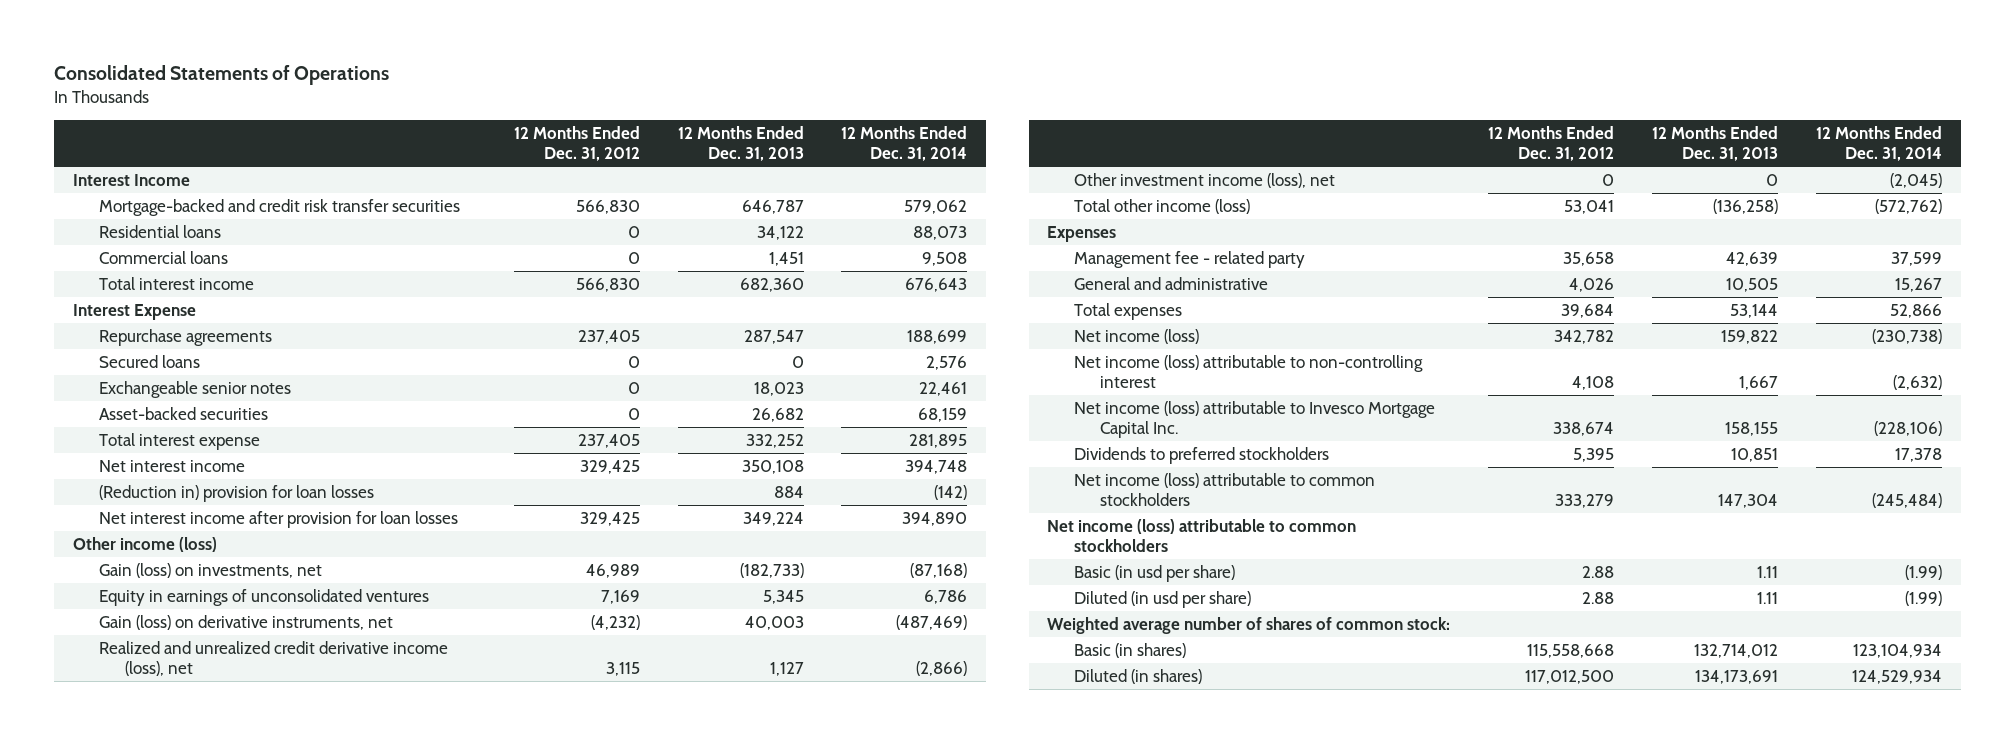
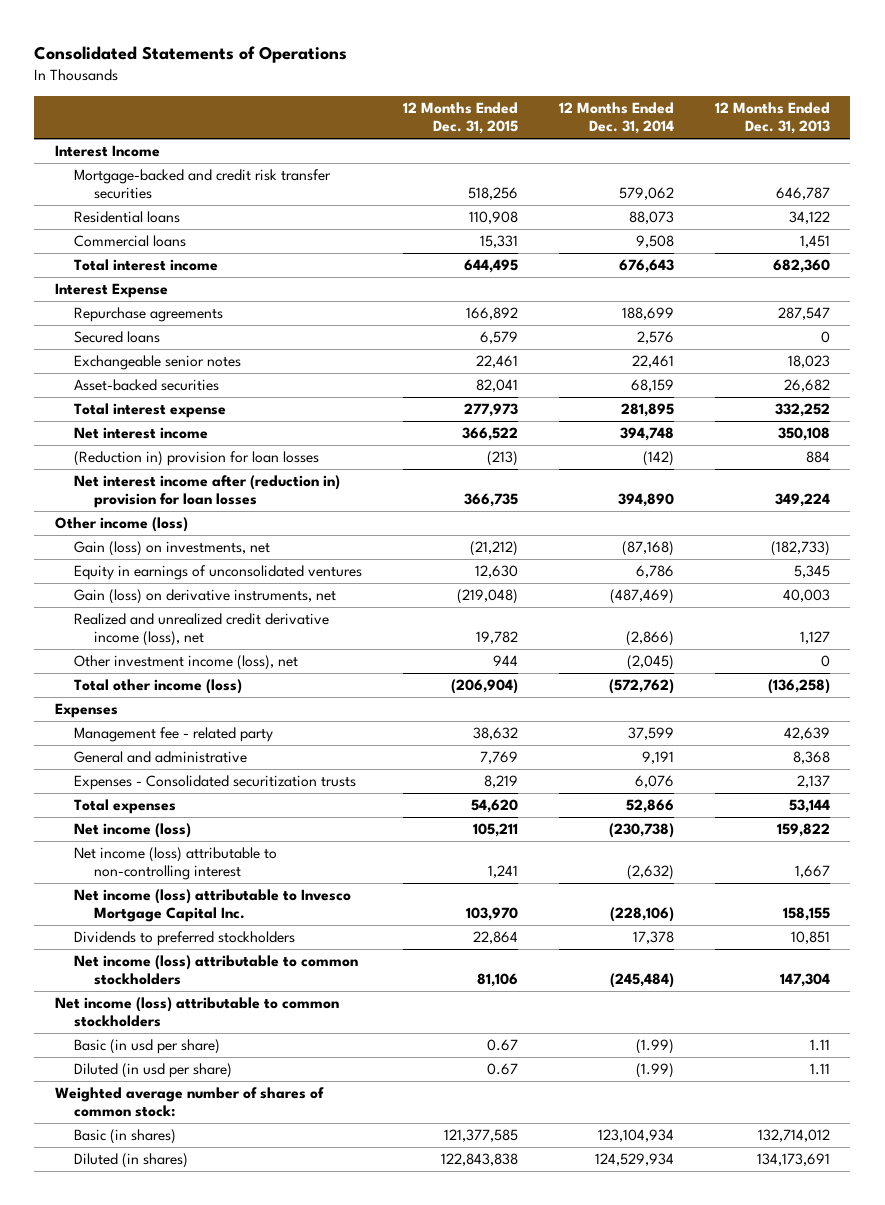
- | 12 Months Ended Dec. 31, 2012 | 12 Months Ended Dec. 31, 2013 | 12 Months Ended Dec. 31, 2014
+ | 12 Months Ended Dec. 31, 2015 | 12 Months Ended Dec. 31, 2014 | 12 Months Ended Dec. 31, 2013
- Net interest income after provision for loan losses | 329,425 | 349,224 | 394,890
+ Net interest income after (reduction in) provision for loan losses | 366,735 | 394,890 | 349,224
- General and administrative | 4,026 | 10,505 | 15,267
+ General and administrative | 7,769 | 9,191 | 8,368
+ Expenses - Consolidated securitization trusts | 8,219 | 6,076 | 2,137

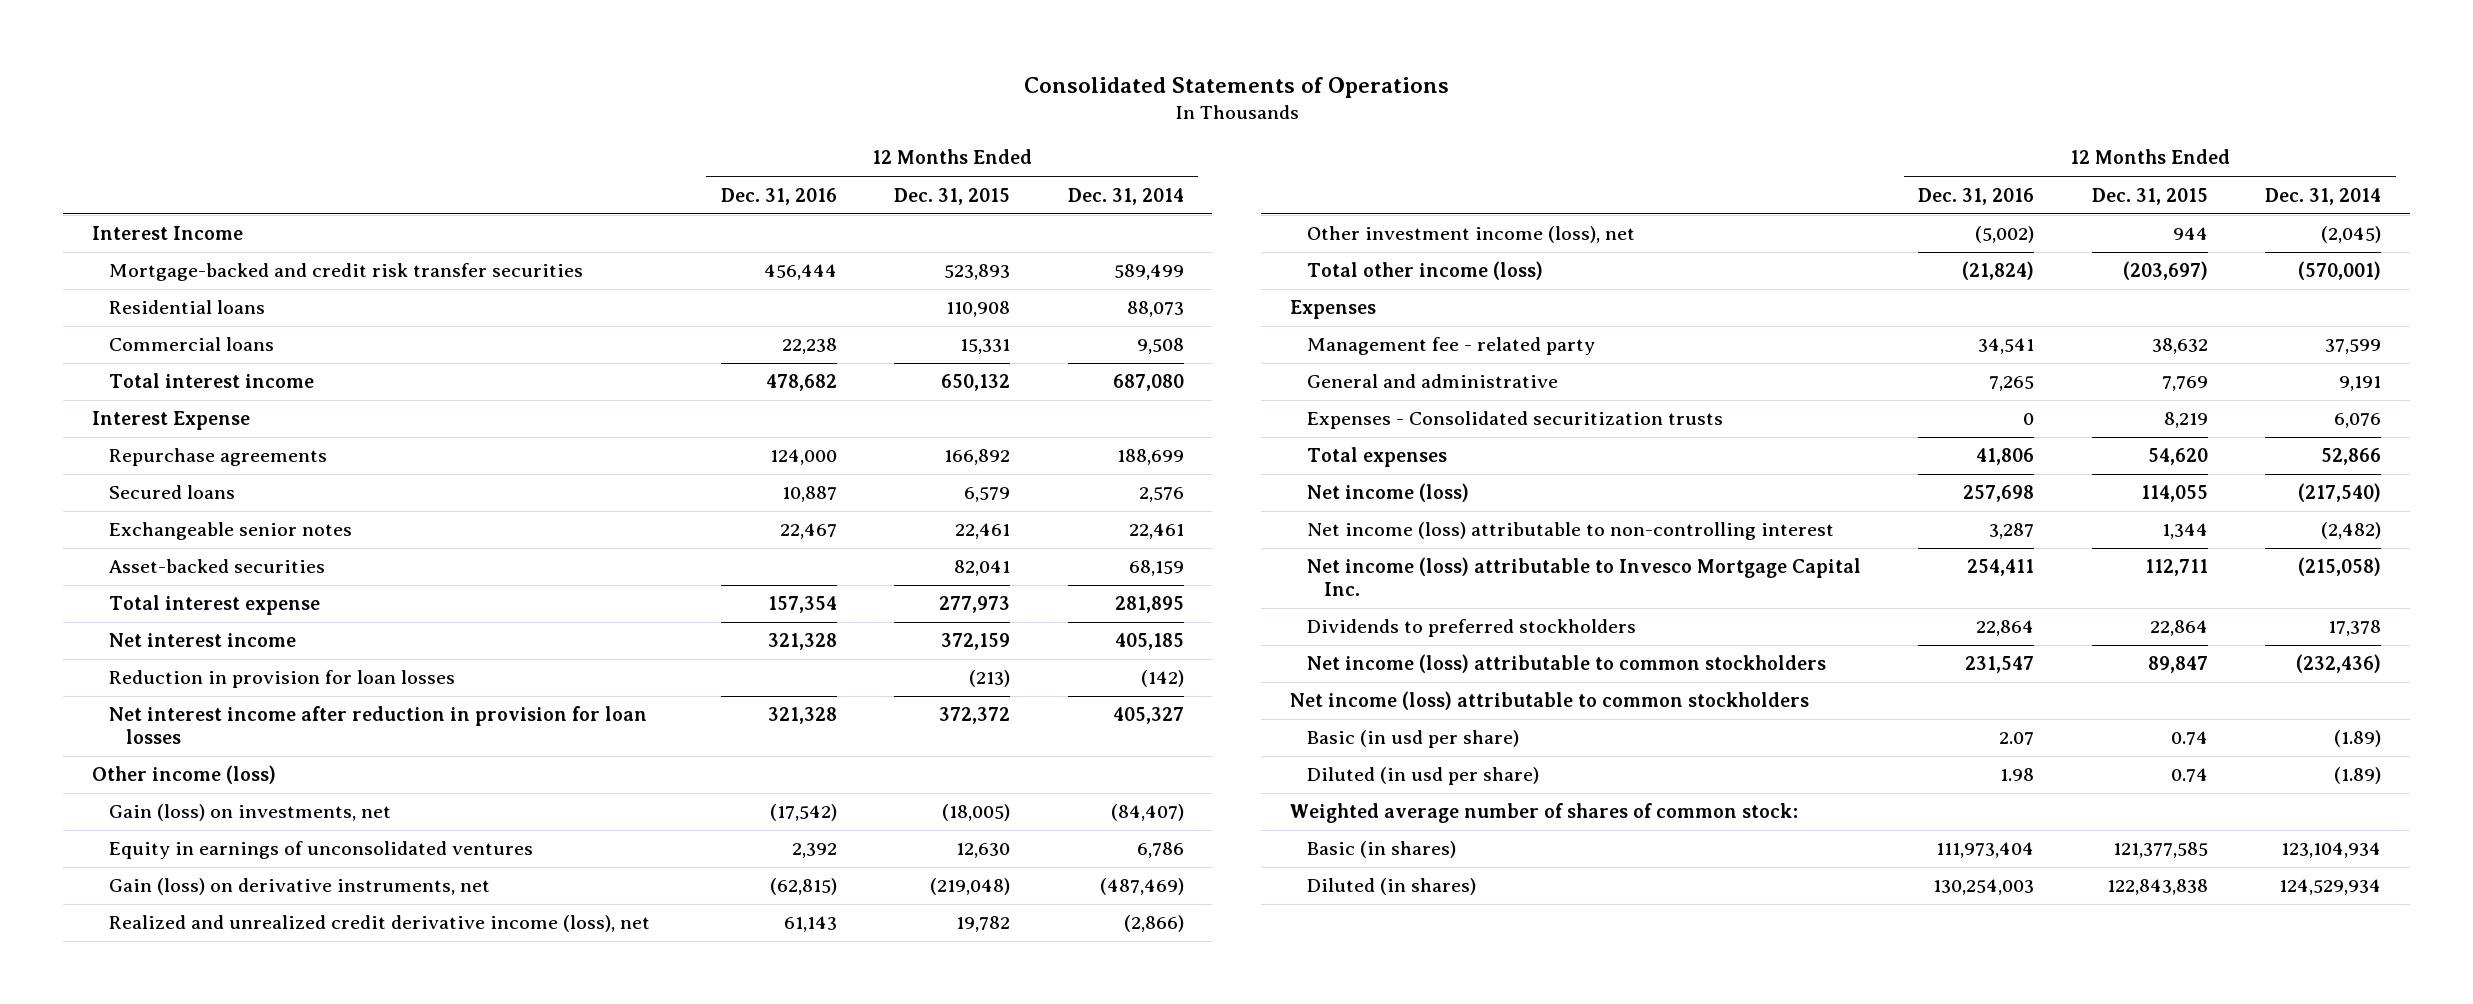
- | 12 Months Ended Dec. 31, 2015 | 12 Months Ended Dec. 31, 2014 | 12 Months Ended Dec. 31, 2013
+ | 12 Months Ended Dec. 31, 2016 | 12 Months Ended Dec. 31, 2015 | 12 Months Ended Dec. 31, 2014
- Mortgage-backed and credit risk transfer securities | 518,256 | 579,062 | 646,787
+ Mortgage-backed and credit risk transfer securities | 456,444 | 523,893 | 589,499
- Total interest income | 644,495 | 676,643 | 682,360
+ Total interest income | 478,682 | 650,132 | 687,080
- Net interest income | 366,522 | 394,748 | 350,108
- (Reduction in) provision for loan losses | (213) | (142) | 884
- Net interest income after (reduction in) provision for loan losses | 366,735 | 394,890 | 349,224
+ Net interest income | 321,328 | 372,159 | 405,185
+ Reduction in provision for loan losses | | (213) | (142)
+ Net interest income after reduction in provision for loan losses | 321,328 | 372,372 | 405,327
- Gain (loss) on investments, net | (21,212) | (87,168) | (182,733)
+ Gain (loss) on investments, net | (17,542) | (18,005) | (84,407)
- Total other income (loss) | (206,904) | (572,762) | (136,258)
+ Total other income (loss) | (21,824) | (203,697) | (570,001)
- Net income (loss) | 105,211 | (230,738) | 159,822
- Net income (loss) attributable to non-controlling interest | 1,241 | (2,632) | 1,667
- Net income (loss) attributable to Invesco Mortgage Capital Inc. | 103,970 | (228,106) | 158,155
+ Net income (loss) | 257,698 | 114,055 | (217,540)
+ Net income (loss) attributable to non-controlling interest | 3,287 | 1,344 | (2,482)
+ Net income (loss) attributable to Invesco Mortgage Capital Inc. | 254,411 | 112,711 | (215,058)
- Net income (loss) attributable to common stockholders | 81,106 | (245,484) | 147,304
+ Net income (loss) attributable to common stockholders | 231,547 | 89,847 | (232,436)
- Basic (in usd per share) | 0.67 | (1.99) | 1.11
- Diluted (in usd per share) | 0.67 | (1.99) | 1.11
+ Basic (in usd per share) | 2.07 | 0.74 | (1.89)
+ Diluted (in usd per share) | 1.98 | 0.74 | (1.89)

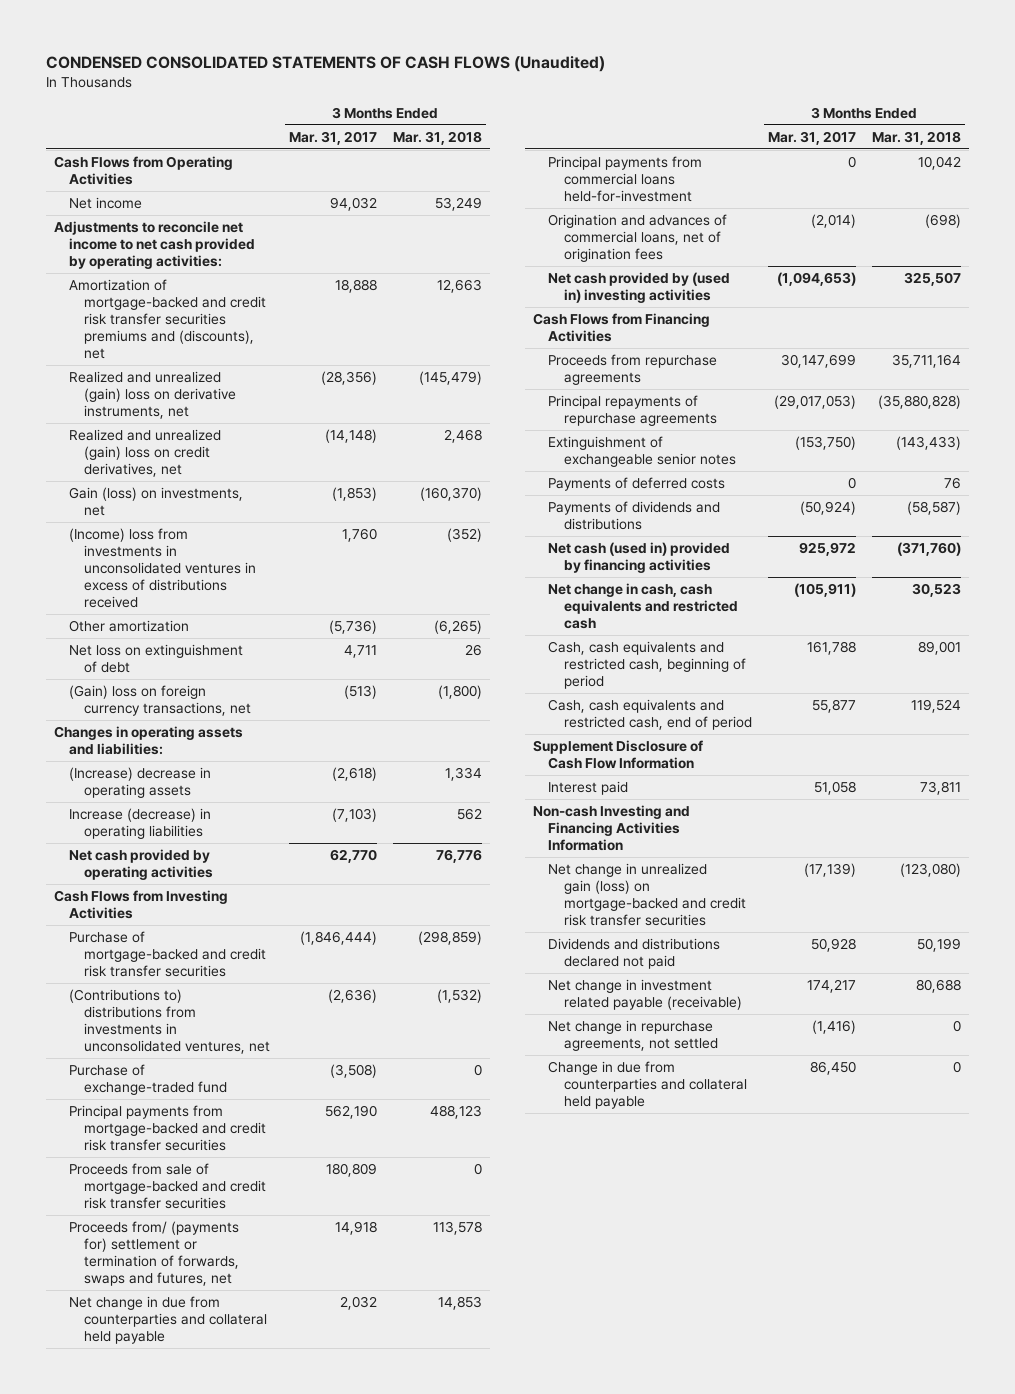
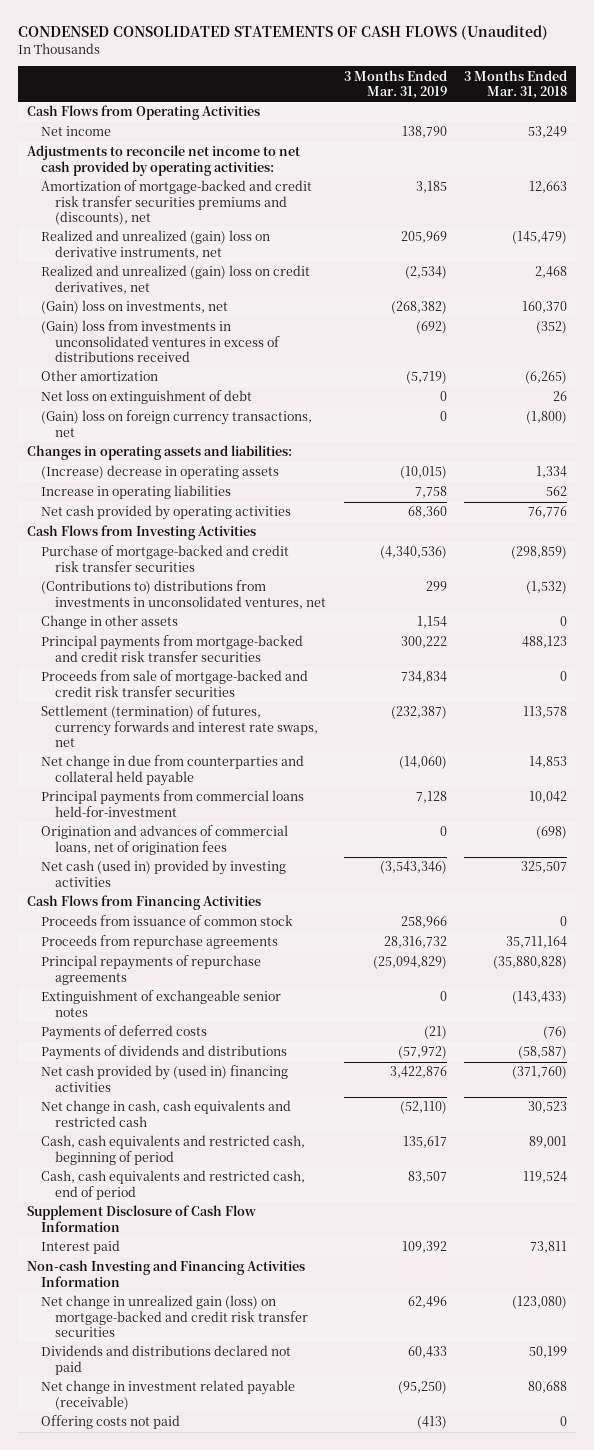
- | 3 Months Ended Mar. 31, 2017 | 3 Months Ended Mar. 31, 2018
+ | 3 Months Ended Mar. 31, 2019 | 3 Months Ended Mar. 31, 2018
- Gain (loss) on investments, net | (1,853) | (160,370)
- (Income) loss from investments in unconsolidated ventures in excess of distributions received | 1,760 | (352)
+ (Gain) loss on investments, net | (268,382) | 160,370
+ (Gain) loss from investments in unconsolidated ventures in excess of distributions received | (692) | (352)
- Increase (decrease) in operating liabilities | (7,103) | 562
+ Increase in operating liabilities | 7,758 | 562
- Purchase of exchange-traded fund | (3,508) | 0
+ Change in other assets | 1,154 | 0
- Proceeds from/ (payments for) settlement or termination of forwards, swaps and futures, net | 14,918 | 113,578
+ Settlement (termination) of futures, currency forwards and interest rate swaps, net | (232,387) | 113,578
- Net cash provided by (used in) investing activities | (1,094,653) | 325,507
+ Net cash (used in) provided by investing activities | (3,543,346) | 325,507
+ Proceeds from issuance of common stock | 258,966 | 0
- Payments of deferred costs | 0 | 76
+ Payments of deferred costs | (21) | (76)
- Net cash (used in) provided by financing activities | 925,972 | (371,760)
+ Net cash provided by (used in) financing activities | 3,422,876 | (371,760)
- Net change in repurchase agreements, not settled | (1,416) | 0
- Change in due from counterparties and collateral held payable | 86,450 | 0
+ Offering costs not paid | (413) | 0

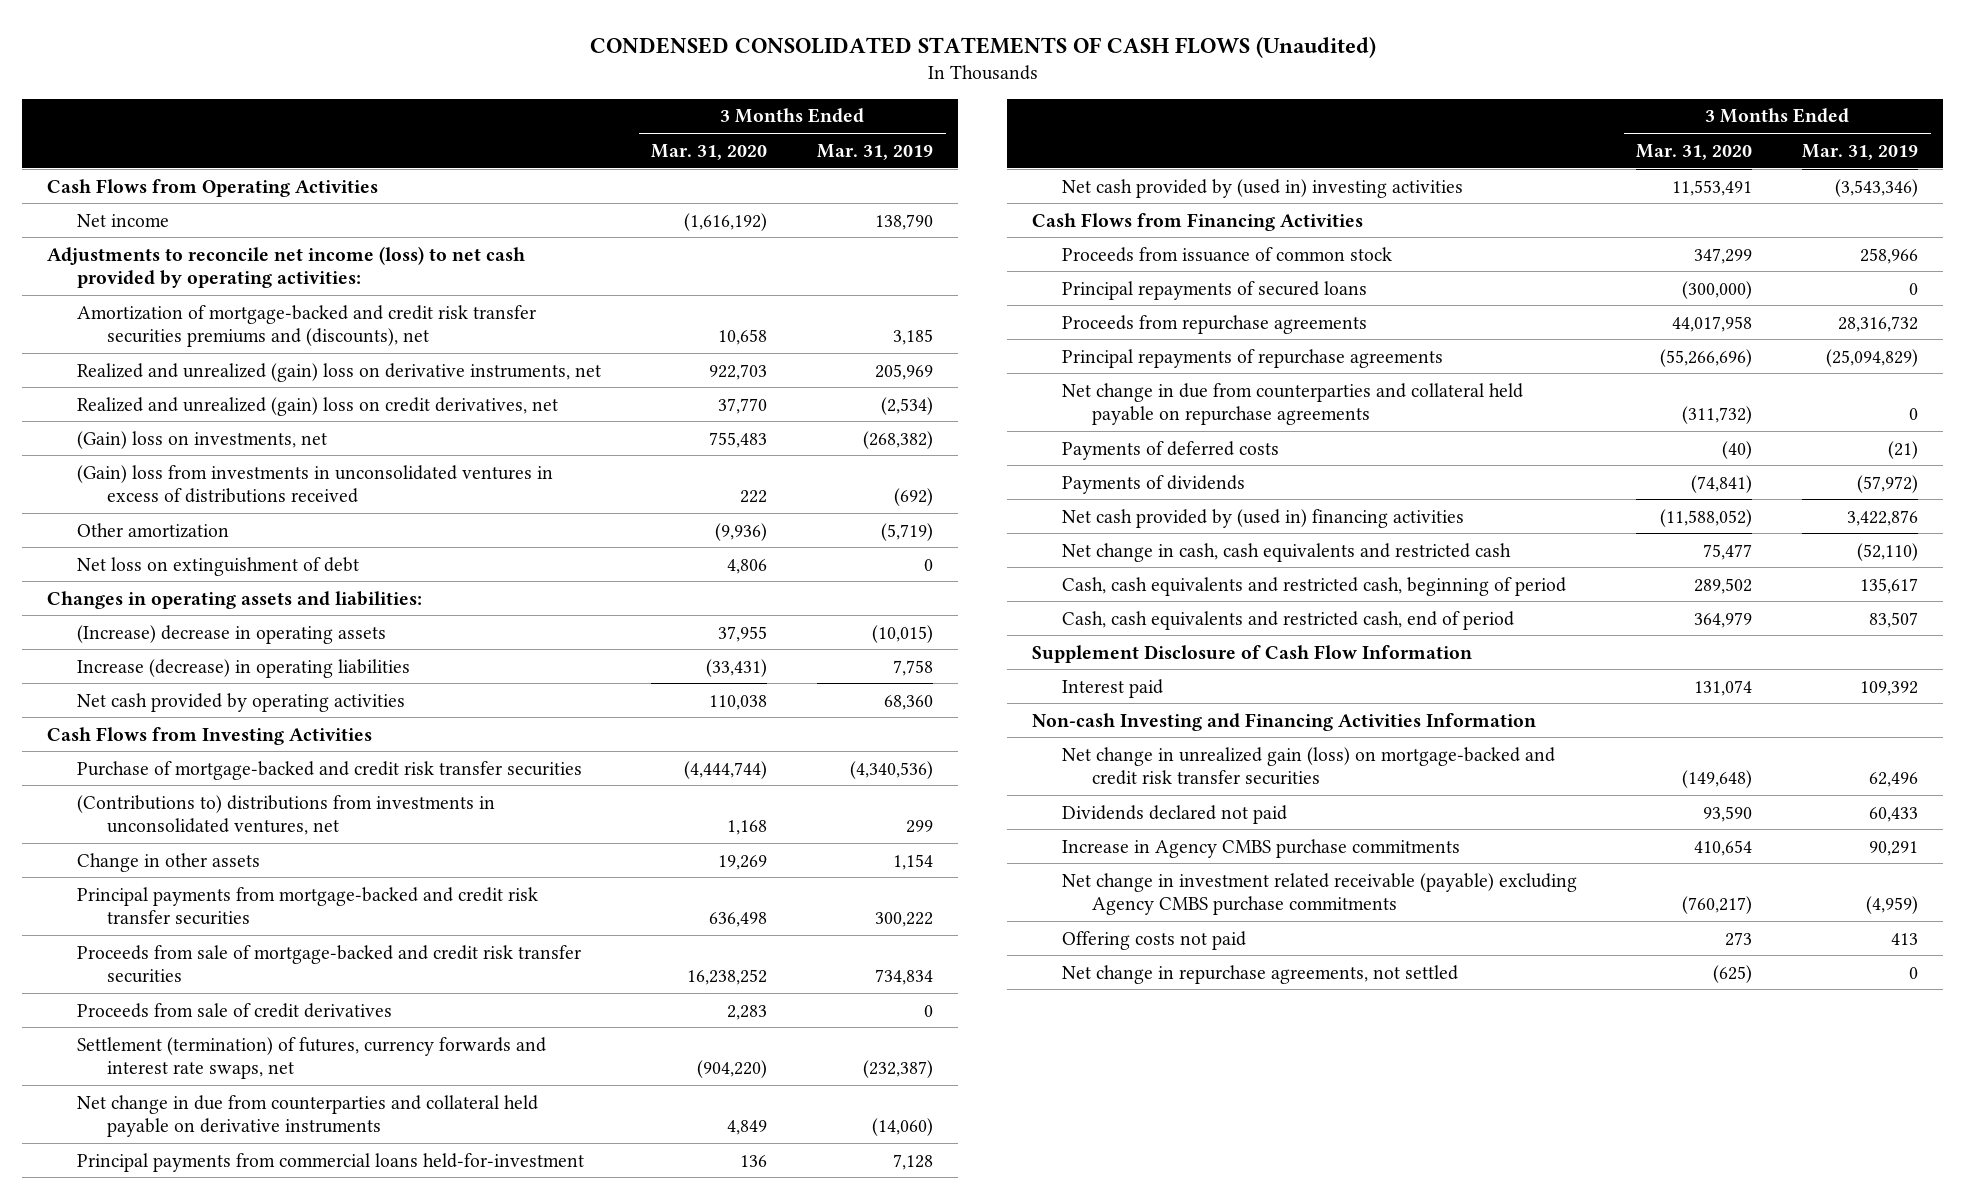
- | 3 Months Ended Mar. 31, 2019 | 3 Months Ended Mar. 31, 2018
+ | 3 Months Ended Mar. 31, 2020 | 3 Months Ended Mar. 31, 2019
- Adjustments to reconcile net income to net cash provided by operating activities:
+ Adjustments to reconcile net income (loss) to net cash provided by operating activities:
- (Gain) loss on foreign currency transactions, net | 0 | (1,800)
- Increase in operating liabilities | 7,758 | 562
+ Increase (decrease) in operating liabilities | (33,431) | 7,758
+ Proceeds from sale of credit derivatives | 2,283 | 0
- Net change in due from counterparties and collateral held payable | (14,060) | 14,853
+ Net change in due from counterparties and collateral held payable on derivative instruments | 4,849 | (14,060)
- Origination and advances of commercial loans, net of origination fees | 0 | (698)
- Net cash (used in) provided by investing activities | (3,543,346) | 325,507
+ Net cash provided by (used in) investing activities | 11,553,491 | (3,543,346)
+ Principal repayments of secured loans | (300,000) | 0
- Extinguishment of exchangeable senior notes | 0 | (143,433)
+ Net change in due from counterparties and collateral held payable on repurchase agreements | (311,732) | 0
- Payments of dividends and distributions | (57,972) | (58,587)
+ Payments of dividends | (74,841) | (57,972)
- Dividends and distributions declared not paid | 60,433 | 50,199
- Net change in investment related payable (receivable) | (95,250) | 80,688
- Offering costs not paid | (413) | 0
+ Dividends declared not paid | 93,590 | 60,433
+ Increase in Agency CMBS purchase commitments | 410,654 | 90,291
+ Net change in investment related receivable (payable) excluding Agency CMBS purchase commitments | (760,217) | (4,959)
+ Offering costs not paid | 273 | 413
+ Net change in repurchase agreements, not settled | (625) | 0

